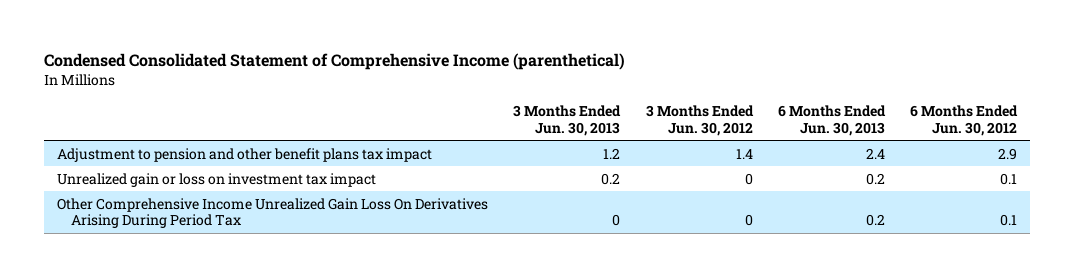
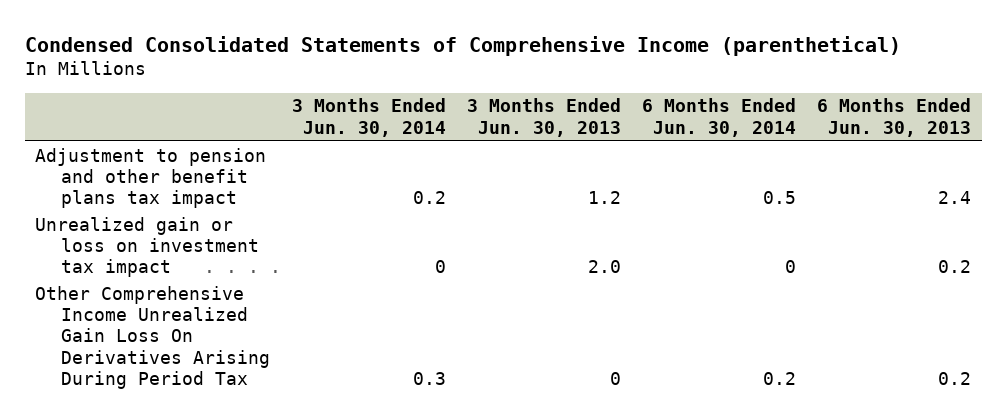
- Condensed Consolidated Statement of Comprehensive Income (parenthetical)
+ Condensed Consolidated Statements of Comprehensive Income (parenthetical)
- | 3 Months Ended Jun. 30, 2013 | 3 Months Ended Jun. 30, 2012 | 6 Months Ended Jun. 30, 2013 | 6 Months Ended Jun. 30, 2012
+ | 3 Months Ended Jun. 30, 2014 | 3 Months Ended Jun. 30, 2013 | 6 Months Ended Jun. 30, 2014 | 6 Months Ended Jun. 30, 2013
- Unrealized gain or loss on investment tax impact | 0.2 | 0 | 0.2 | 0.1
+ Unrealized gain or loss on investment tax impact | 0 | 2.0 | 0 | 0.2

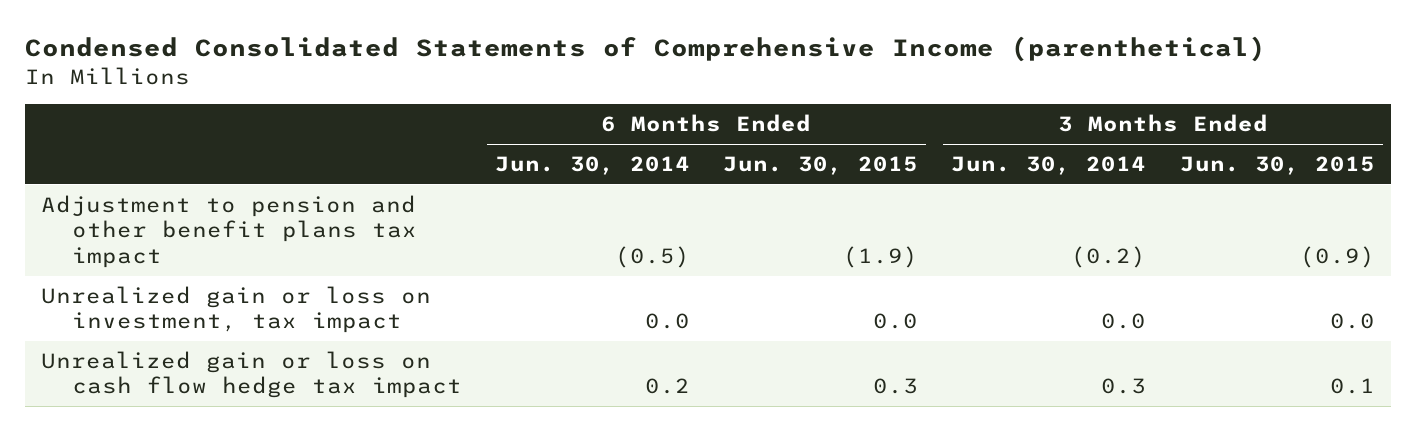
- | 3 Months Ended Jun. 30, 2014 | 3 Months Ended Jun. 30, 2013 | 6 Months Ended Jun. 30, 2014 | 6 Months Ended Jun. 30, 2013
+ | 6 Months Ended Jun. 30, 2014 | 6 Months Ended Jun. 30, 2015 | 3 Months Ended Jun. 30, 2014 | 3 Months Ended Jun. 30, 2015
- Adjustment to pension and other benefit plans tax impact | 0.2 | 1.2 | 0.5 | 2.4
- Unrealized gain or loss on investment tax impact | 0 | 2.0 | 0 | 0.2
- Other Comprehensive Income Unrealized Gain Loss On Derivatives Arising During Period Tax | 0.3 | 0 | 0.2 | 0.2
+ Adjustment to pension and other benefit plans tax impact | (0.5) | (1.9) | (0.2) | (0.9)
+ Unrealized gain or loss on investment, tax impact | 0.0 | 0.0 | 0.0 | 0.0
+ Unrealized gain or loss on cash flow hedge tax impact | 0.2 | 0.3 | 0.3 | 0.1

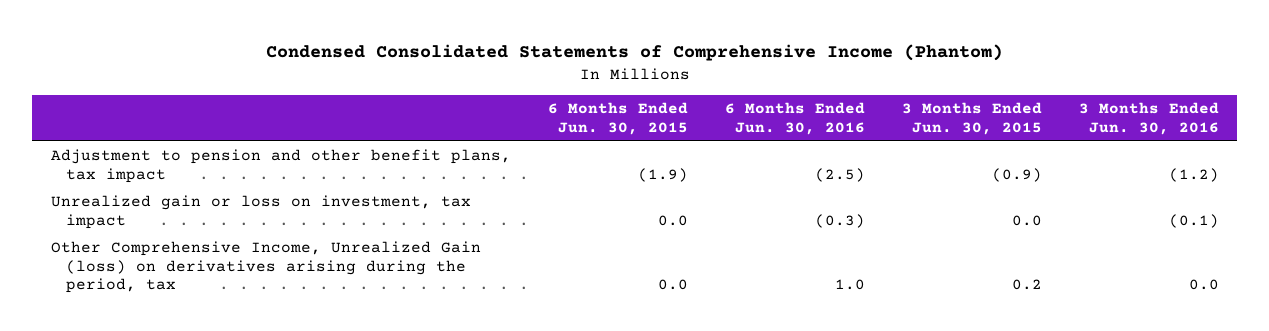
- Condensed Consolidated Statements of Comprehensive Income (parenthetical)
+ Condensed Consolidated Statements of Comprehensive Income (Phantom)
- | 6 Months Ended Jun. 30, 2014 | 6 Months Ended Jun. 30, 2015 | 3 Months Ended Jun. 30, 2014 | 3 Months Ended Jun. 30, 2015
+ | 6 Months Ended Jun. 30, 2015 | 6 Months Ended Jun. 30, 2016 | 3 Months Ended Jun. 30, 2015 | 3 Months Ended Jun. 30, 2016
- Adjustment to pension and other benefit plans tax impact | (0.5) | (1.9) | (0.2) | (0.9)
+ Adjustment to pension and other benefit plans, tax impact | (1.9) | (2.5) | (0.9) | (1.2)
- Unrealized gain or loss on cash flow hedge tax impact | 0.2 | 0.3 | 0.3 | 0.1
+ Other Comprehensive Income, Unrealized Gain (loss) on derivatives arising during the period, tax | 0.0 | 1.0 | 0.2 | 0.0

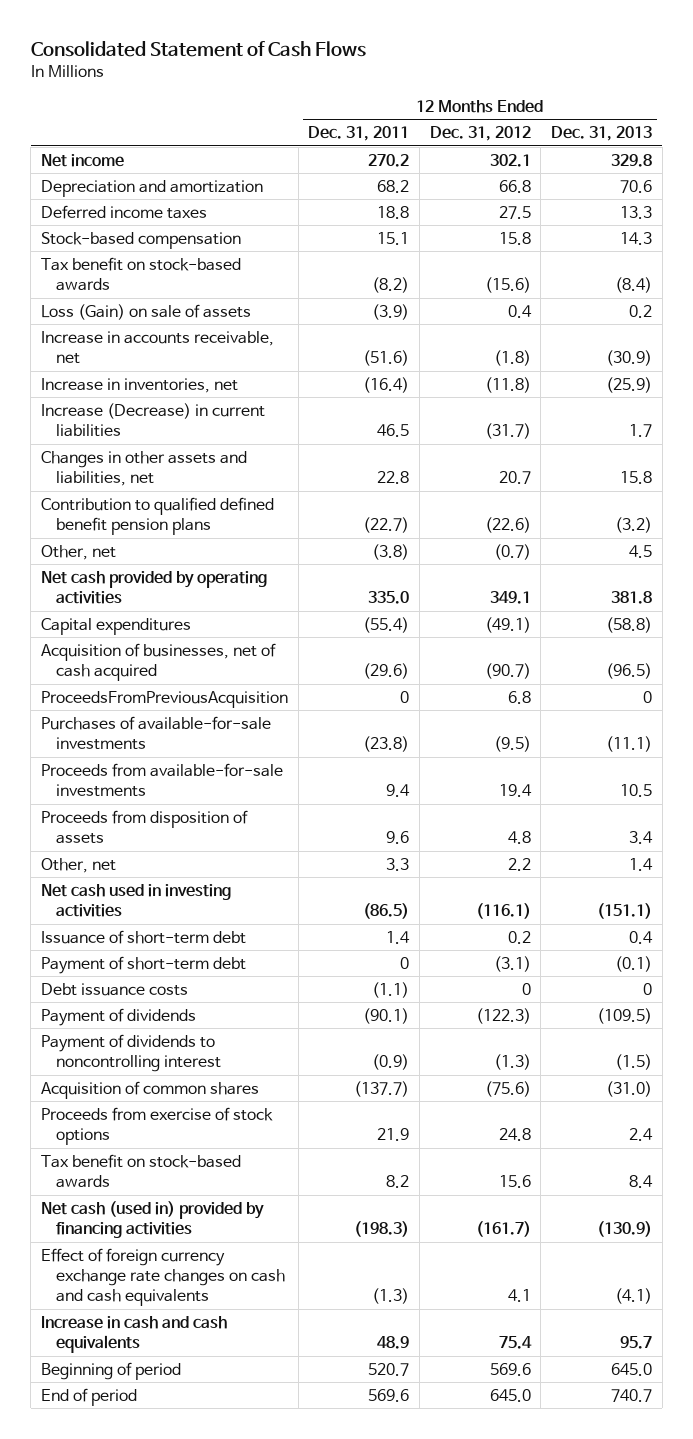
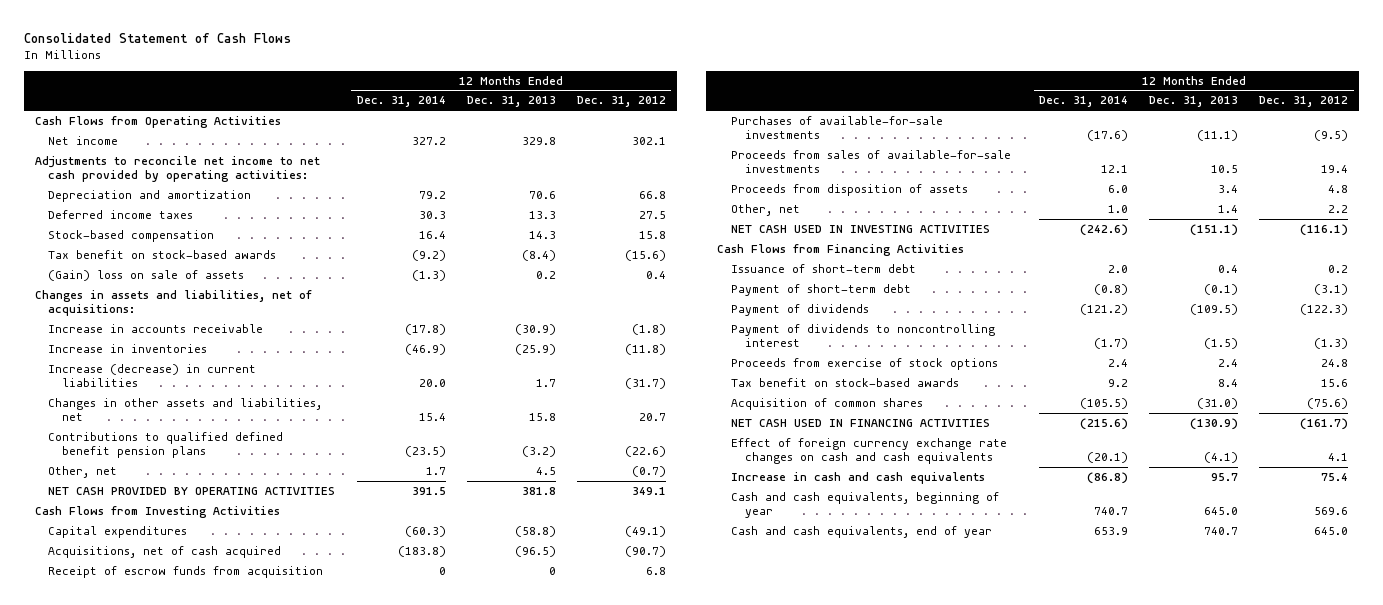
- | 12 Months Ended Dec. 31, 2011 | 12 Months Ended Dec. 31, 2012 | 12 Months Ended Dec. 31, 2013
+ | 12 Months Ended Dec. 31, 2014 | 12 Months Ended Dec. 31, 2013 | 12 Months Ended Dec. 31, 2012
+ Cash Flows from Operating Activities
+ Adjustments to reconcile net income to net cash provided by operating activities:
- Loss (Gain) on sale of assets | (3.9) | 0.4 | 0.2
- Increase in accounts receivable, net | (51.6) | (1.8) | (30.9)
- Increase in inventories, net | (16.4) | (11.8) | (25.9)
- Increase (Decrease) in current liabilities | 46.5 | (31.7) | 1.7
+ (Gain) loss on sale of assets | (1.3) | 0.2 | 0.4
+ Changes in assets and liabilities, net of acquisitions:
+ Increase in accounts receivable | (17.8) | (30.9) | (1.8)
+ Increase in inventories | (46.9) | (25.9) | (11.8)
+ Increase (decrease) in current liabilities | 20.0 | 1.7 | (31.7)
- Contribution to qualified defined benefit pension plans | (22.7) | (22.6) | (3.2)
+ Contributions to qualified defined benefit pension plans | (23.5) | (3.2) | (22.6)
- Net cash provided by operating activities | 335.0 | 349.1 | 381.8
+ NET CASH PROVIDED BY OPERATING ACTIVITIES | 391.5 | 381.8 | 349.1
+ Cash Flows from Investing Activities
- Acquisition of businesses, net of cash acquired | (29.6) | (90.7) | (96.5)
- ProceedsFromPreviousAcquisition | 0 | 6.8 | 0
+ Acquisitions, net of cash acquired | (183.8) | (96.5) | (90.7)
+ Receipt of escrow funds from acquisition | 0 | 0 | 6.8
- Proceeds from available-for-sale investments | 9.4 | 19.4 | 10.5
+ Proceeds from sales of available-for-sale investments | 12.1 | 10.5 | 19.4
- Net cash used in investing activities | (86.5) | (116.1) | (151.1)
+ NET CASH USED IN INVESTING ACTIVITIES | (242.6) | (151.1) | (116.1)
+ Cash Flows from Financing Activities
- Debt issuance costs | (1.1) | 0 | 0
- Net cash (used in) provided by financing activities | (198.3) | (161.7) | (130.9)
moved down: Acquisition of common shares | (105.5) | (31.0) | (75.6)
+ NET CASH USED IN FINANCING ACTIVITIES | (215.6) | (130.9) | (161.7)
- Beginning of period | 520.7 | 569.6 | 645.0
- End of period | 569.6 | 645.0 | 740.7
+ Cash and cash equivalents, beginning of year | 740.7 | 645.0 | 569.6
+ Cash and cash equivalents, end of year | 653.9 | 740.7 | 645.0

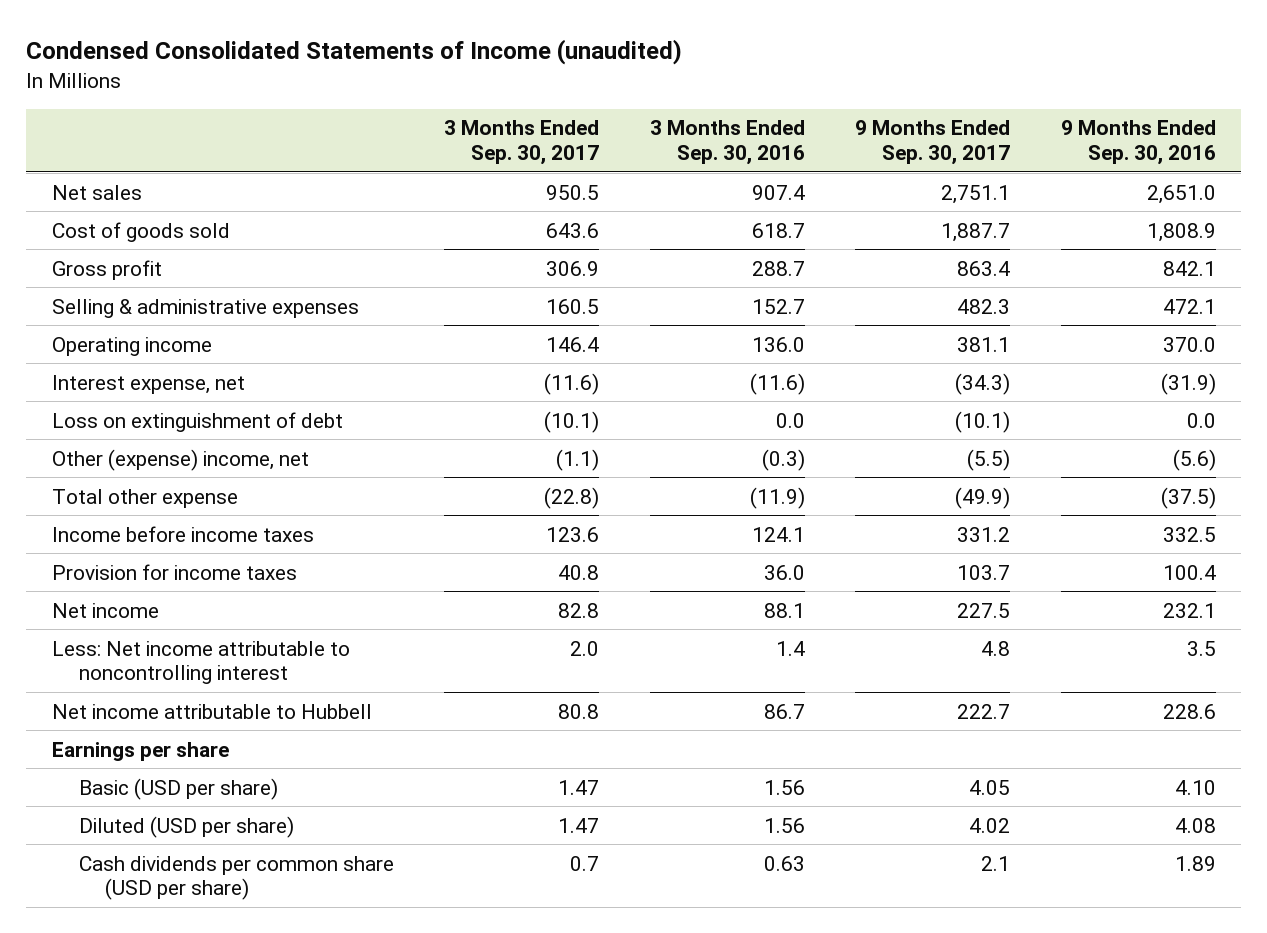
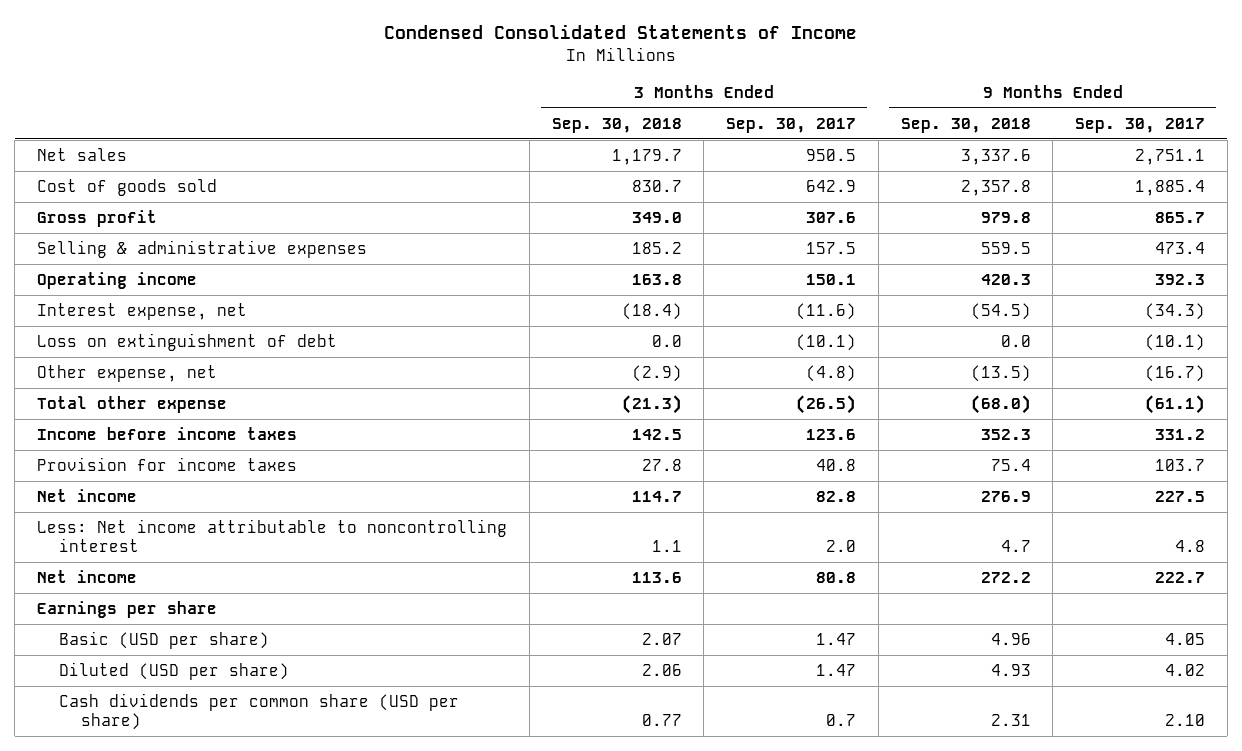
- Condensed Consolidated Statements of Income (unaudited)
+ Condensed Consolidated Statements of Income
- | 3 Months Ended Sep. 30, 2017 | 3 Months Ended Sep. 30, 2016 | 9 Months Ended Sep. 30, 2017 | 9 Months Ended Sep. 30, 2016
+ | 3 Months Ended Sep. 30, 2018 | 3 Months Ended Sep. 30, 2017 | 9 Months Ended Sep. 30, 2018 | 9 Months Ended Sep. 30, 2017
- Cost of goods sold | 643.6 | 618.7 | 1,887.7 | 1,808.9
- Gross profit | 306.9 | 288.7 | 863.4 | 842.1
- Selling & administrative expenses | 160.5 | 152.7 | 482.3 | 472.1
- Operating income | 146.4 | 136.0 | 381.1 | 370.0
+ Cost of goods sold | 830.7 | 642.9 | 2,357.8 | 1,885.4
+ Gross profit | 349.0 | 307.6 | 979.8 | 865.7
+ Selling & administrative expenses | 185.2 | 157.5 | 559.5 | 473.4
+ Operating income | 163.8 | 150.1 | 420.3 | 392.3
- Other (expense) income, net | (1.1) | (0.3) | (5.5) | (5.6)
- Total other expense | (22.8) | (11.9) | (49.9) | (37.5)
+ Other expense, net | (2.9) | (4.8) | (13.5) | (16.7)
+ Total other expense | (21.3) | (26.5) | (68.0) | (61.1)
- Net income attributable to Hubbell | 80.8 | 86.7 | 222.7 | 228.6
+ Net income | 113.6 | 80.8 | 272.2 | 222.7
- Cash dividends per common share (USD per share) | 0.7 | 0.63 | 2.1 | 1.89
+ Cash dividends per common share (USD per share) | 0.77 | 0.7 | 2.31 | 2.10

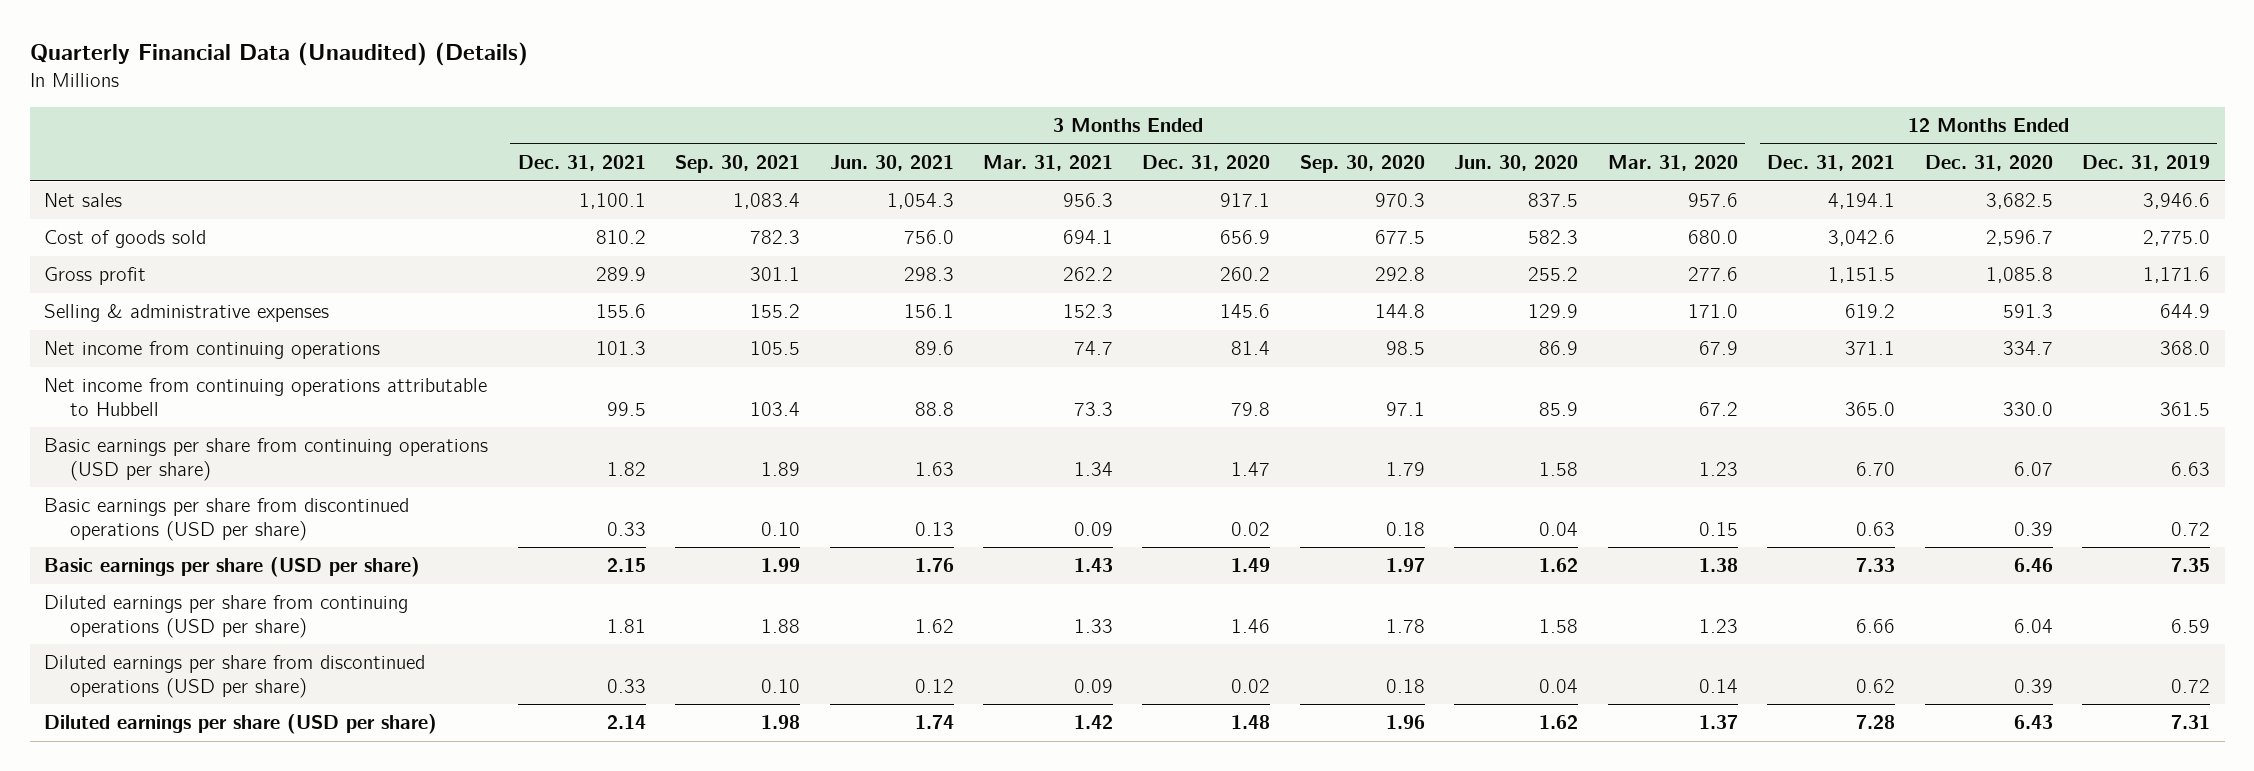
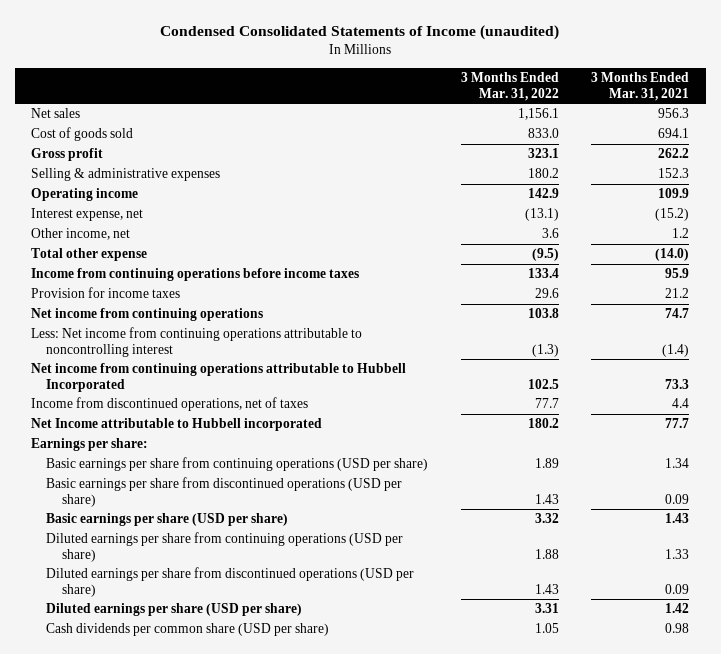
- Quarterly Financial Data (Unaudited) (Details)
+ Condensed Consolidated Statements of Income (unaudited)
- | 3 Months Ended Dec. 31, 2021 | 3 Months Ended Sep. 30, 2021 | 3 Months Ended Jun. 30, 2021 | 3 Months Ended Mar. 31, 2021 | 3 Months Ended Dec. 31, 2020 | 3 Months Ended Sep. 30, 2020 | 3 Months Ended Jun. 30, 2020 | 3 Months Ended Mar. 31, 2020 | 12 Months Ended Dec. 31, 2021 | 12 Months Ended Dec. 31, 2020 | 12 Months Ended Dec. 31, 2019
+ | 3 Months Ended Mar. 31, 2022 | 3 Months Ended Mar. 31, 2021
+ Operating income | 142.9 | 109.9
+ Interest expense, net | (13.1) | (15.2)
+ Other income, net | 3.6 | 1.2
+ Total other expense | (9.5) | (14.0)
+ Income from continuing operations before income taxes | 133.4 | 95.9
+ Provision for income taxes | 29.6 | 21.2
- Net income from continuing operations attributable to Hubbell | 99.5 | 103.4 | 88.8 | 73.3 | 79.8 | 97.1 | 85.9 | 67.2 | 365.0 | 330.0 | 361.5
+ Less: Net income from continuing operations attributable to noncontrolling interest | (1.3) | (1.4)
+ Net income from continuing operations attributable to Hubbell Incorporated | 102.5 | 73.3
+ Income from discontinued operations, net of taxes | 77.7 | 4.4
+ Net Income attributable to Hubbell incorporated | 180.2 | 77.7
+ Earnings per share:
+ Cash dividends per common share (USD per share) | 1.05 | 0.98

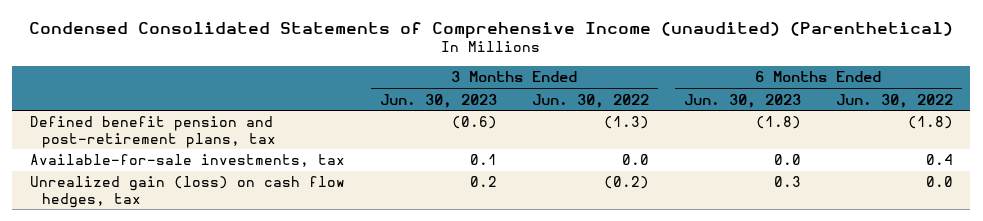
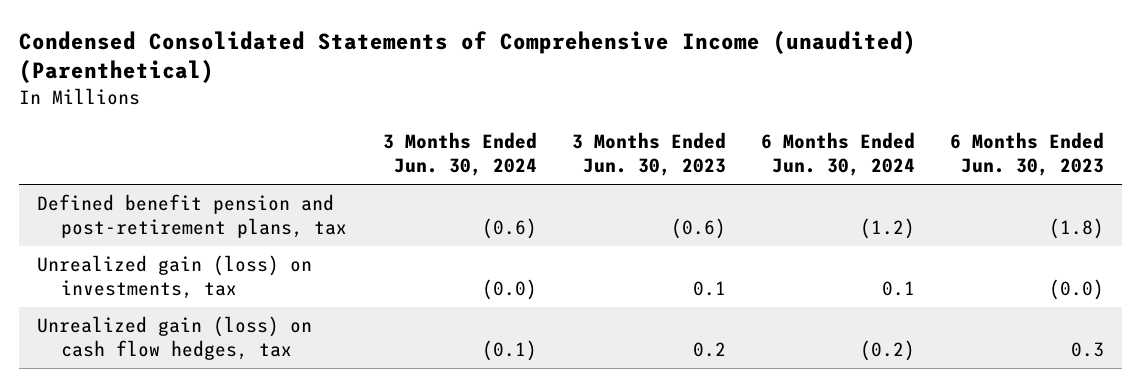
- | 3 Months Ended Jun. 30, 2023 | 3 Months Ended Jun. 30, 2022 | 6 Months Ended Jun. 30, 2023 | 6 Months Ended Jun. 30, 2022
+ | 3 Months Ended Jun. 30, 2024 | 3 Months Ended Jun. 30, 2023 | 6 Months Ended Jun. 30, 2024 | 6 Months Ended Jun. 30, 2023
- Available-for-sale investments, tax | 0.1 | 0.0 | 0.0 | 0.4
+ Unrealized gain (loss) on investments, tax | (0.0) | 0.1 | 0.1 | (0.0)

